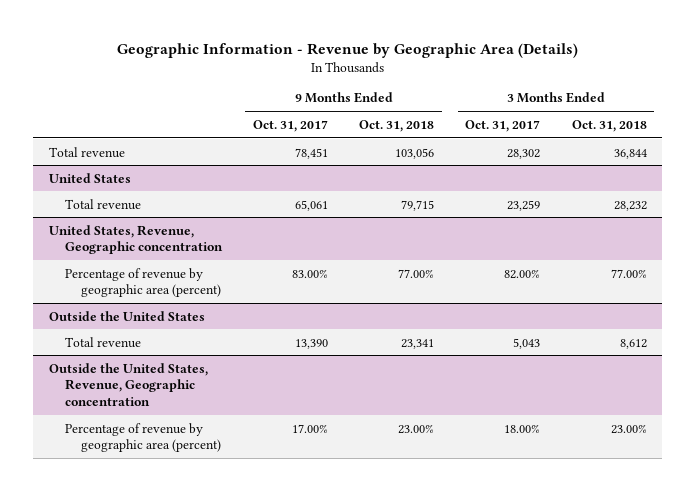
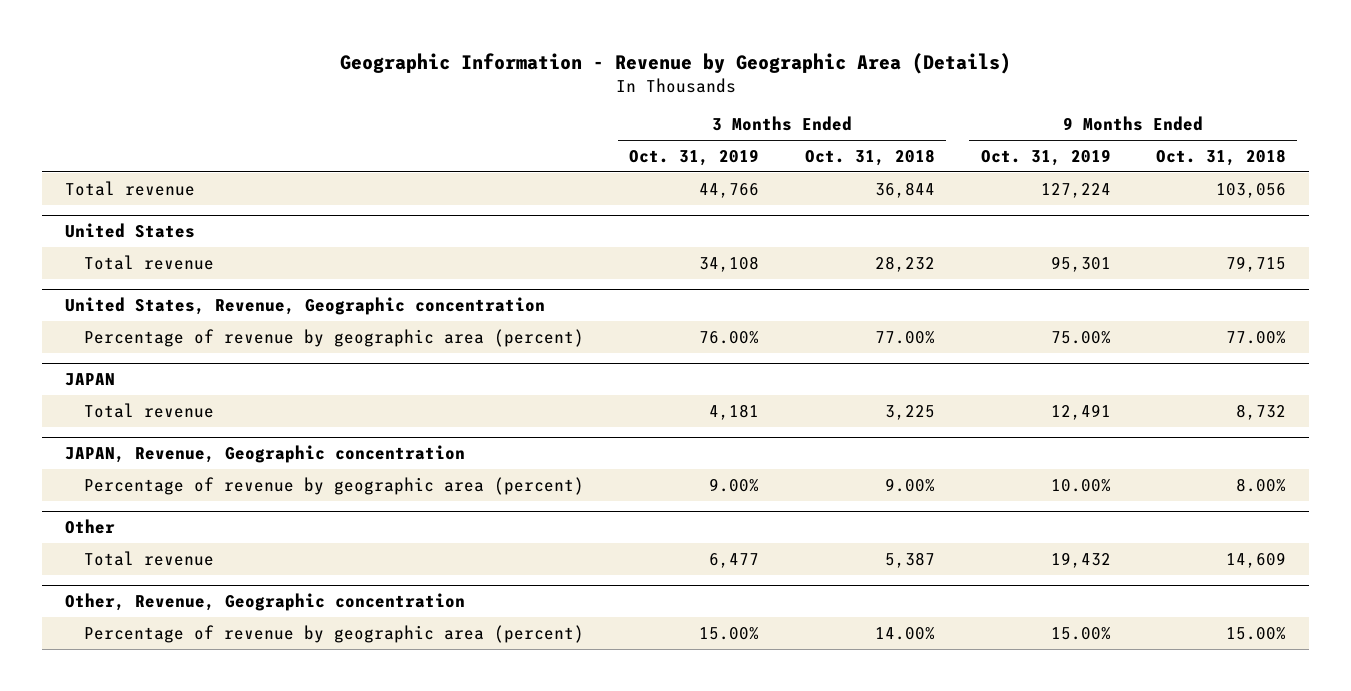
- | 9 Months Ended Oct. 31, 2017 | 9 Months Ended Oct. 31, 2018 | 3 Months Ended Oct. 31, 2017 | 3 Months Ended Oct. 31, 2018
+ | 3 Months Ended Oct. 31, 2019 | 3 Months Ended Oct. 31, 2018 | 9 Months Ended Oct. 31, 2019 | 9 Months Ended Oct. 31, 2018
- Outside the United States
- Total revenue | 13,390 | 23,341 | 5,043 | 8,612
- Outside the United States, Revenue, Geographic concentration
- Percentage of revenue by geographic area (percent) | 17.00% | 23.00% | 18.00% | 23.00%
+ JAPAN
+ Total revenue | 4,181 | 3,225 | 12,491 | 8,732
+ JAPAN, Revenue, Geographic concentration
+ Percentage of revenue by geographic area (percent) | 9.00% | 9.00% | 10.00% | 8.00%
+ Other
+ Total revenue | 6,477 | 5,387 | 19,432 | 14,609
+ Other, Revenue, Geographic concentration
+ Percentage of revenue by geographic area (percent) | 15.00% | 14.00% | 15.00% | 15.00%

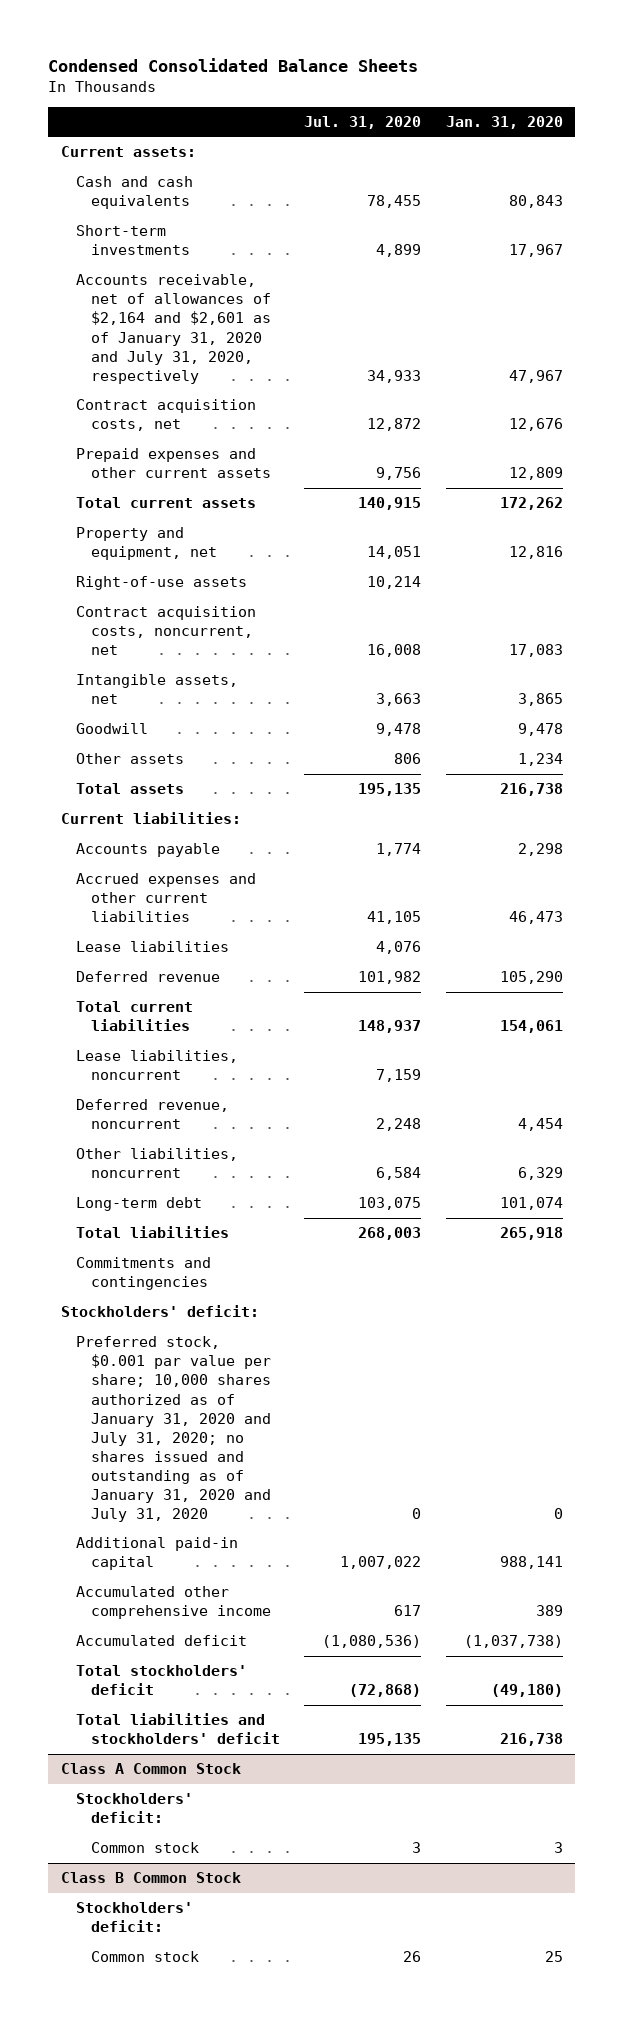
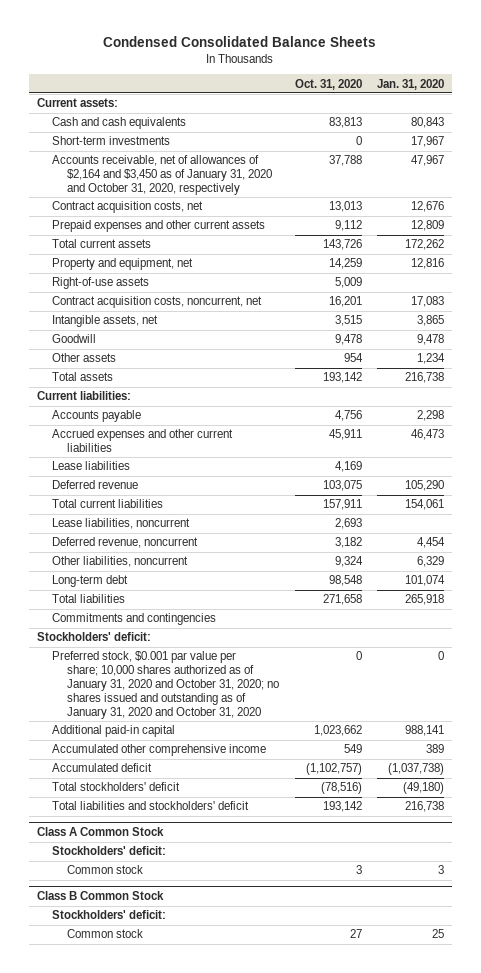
- | Jul. 31, 2020 | Jan. 31, 2020
+ | Oct. 31, 2020 | Jan. 31, 2020
- Accounts receivable, net of allowances of $2,164 and $2,601 as of January 31, 2020 and July 31, 2020, respectively | 34,933 | 47,967
+ Accounts receivable, net of allowances of $2,164 and $3,450 as of January 31, 2020 and October 31, 2020, respectively | 37,788 | 47,967
- Preferred stock, $0.001 par value per share; 10,000 shares authorized as of January 31, 2020 and July 31, 2020; no shares issued and outstanding as of January 31, 2020 and July 31, 2020 | 0 | 0
+ Preferred stock, $0.001 par value per share; 10,000 shares authorized as of January 31, 2020 and October 31, 2020; no shares issued and outstanding as of January 31, 2020 and October 31, 2020 | 0 | 0

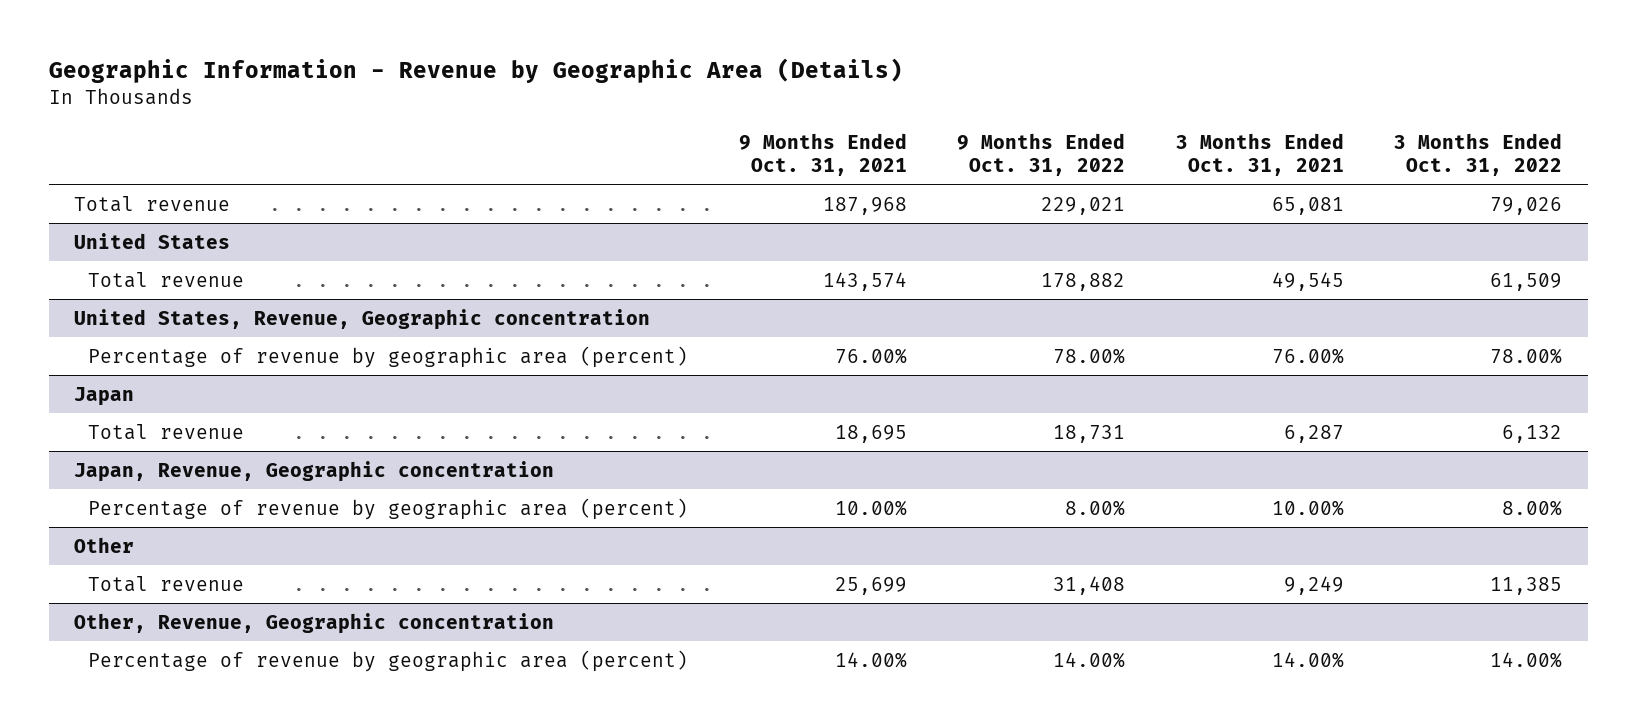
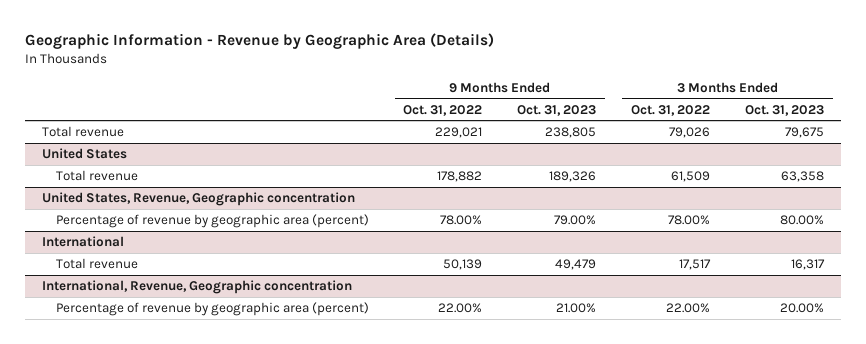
- | 9 Months Ended Oct. 31, 2021 | 9 Months Ended Oct. 31, 2022 | 3 Months Ended Oct. 31, 2021 | 3 Months Ended Oct. 31, 2022
+ | 9 Months Ended Oct. 31, 2022 | 9 Months Ended Oct. 31, 2023 | 3 Months Ended Oct. 31, 2022 | 3 Months Ended Oct. 31, 2023
- Japan
- Total revenue | 18,695 | 18,731 | 6,287 | 6,132
- Japan, Revenue, Geographic concentration
- Percentage of revenue by geographic area (percent) | 10.00% | 8.00% | 10.00% | 8.00%
- Other
- Total revenue | 25,699 | 31,408 | 9,249 | 11,385
- Other, Revenue, Geographic concentration
- Percentage of revenue by geographic area (percent) | 14.00% | 14.00% | 14.00% | 14.00%
+ International
+ Total revenue | 50,139 | 49,479 | 17,517 | 16,317
+ International, Revenue, Geographic concentration
+ Percentage of revenue by geographic area (percent) | 22.00% | 21.00% | 22.00% | 20.00%

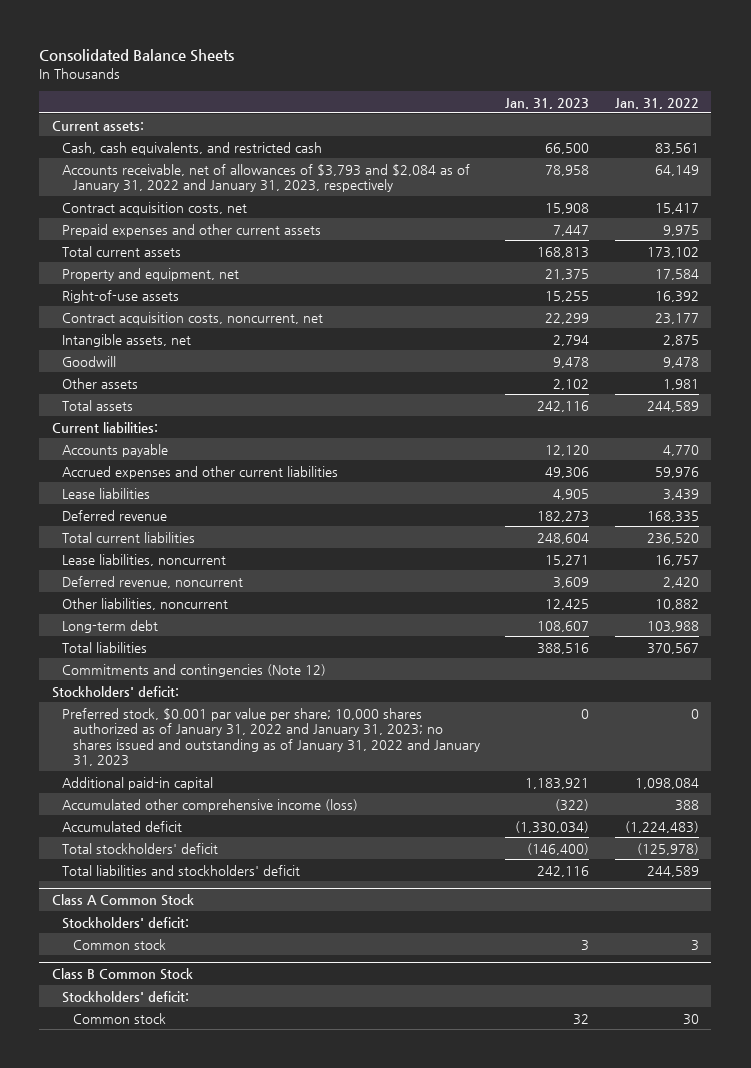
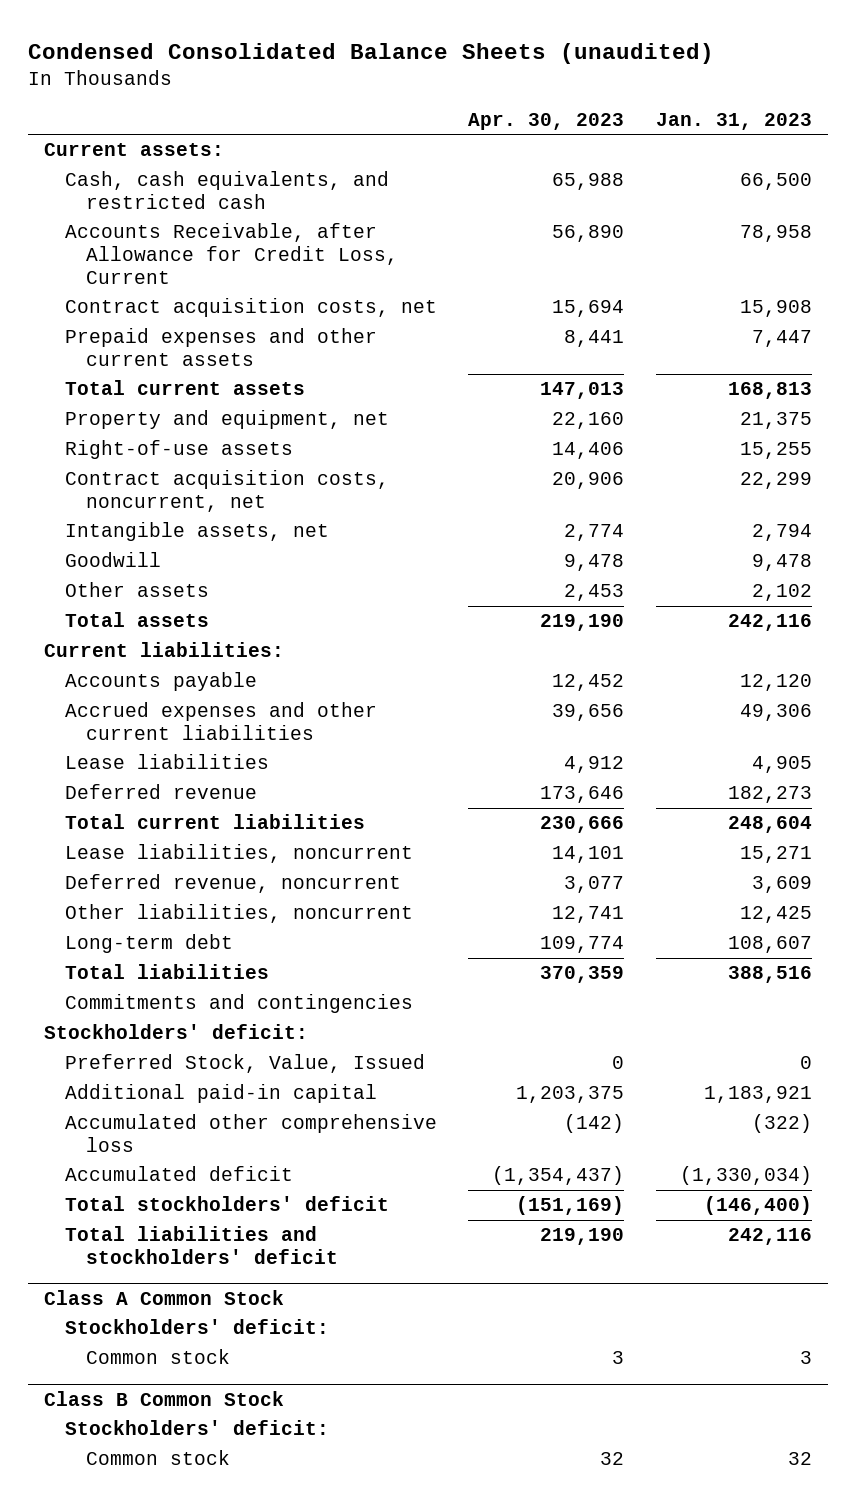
- Consolidated Balance Sheets
+ Condensed Consolidated Balance Sheets (unaudited)
- | Jan. 31, 2023 | Jan. 31, 2022
+ | Apr. 30, 2023 | Jan. 31, 2023
- Accounts receivable, net of allowances of $3,793 and $2,084 as of January 31, 2022 and January 31, 2023, respectively | 78,958 | 64,149
+ Accounts Receivable, after Allowance for Credit Loss, Current | 56,890 | 78,958
- Commitments and contingencies (Note 12)
+ Commitments and contingencies
- Preferred stock, $0.001 par value per share; 10,000 shares authorized as of January 31, 2022 and January 31, 2023; no shares issued and outstanding as of January 31, 2022 and January 31, 2023 | 0 | 0
+ Preferred Stock, Value, Issued | 0 | 0
- Accumulated other comprehensive income (loss) | (322) | 388
+ Accumulated other comprehensive loss | (142) | (322)

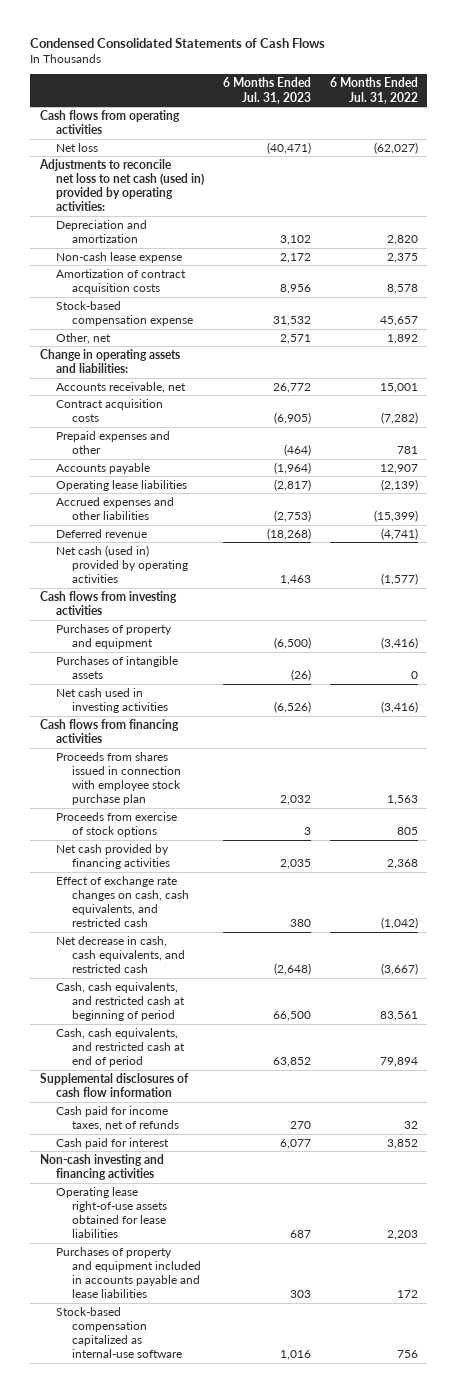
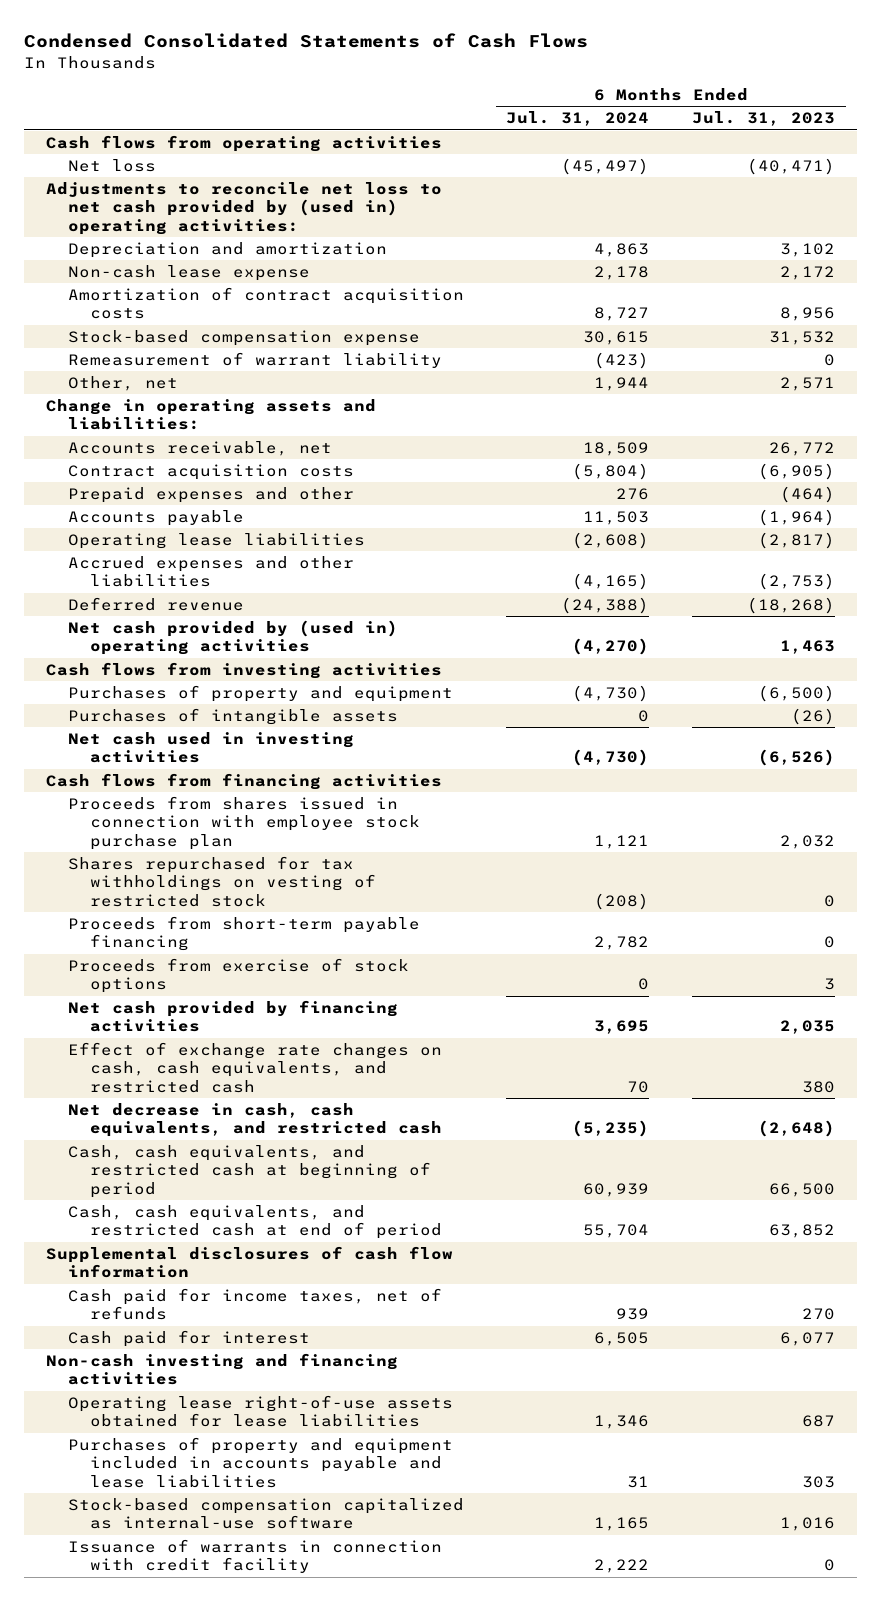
- | 6 Months Ended Jul. 31, 2023 | 6 Months Ended Jul. 31, 2022
+ | 6 Months Ended Jul. 31, 2024 | 6 Months Ended Jul. 31, 2023
- Adjustments to reconcile net loss to net cash (used in) provided by operating activities:
+ Adjustments to reconcile net loss to net cash provided by (used in) operating activities:
+ Remeasurement of warrant liability | (423) | 0
- Net cash (used in) provided by operating activities | 1,463 | (1,577)
+ Net cash provided by (used in) operating activities | (4,270) | 1,463
+ Shares repurchased for tax withholdings on vesting of restricted stock | (208) | 0
+ Proceeds from short-term payable financing | 2,782 | 0
+ Issuance of warrants in connection with credit facility | 2,222 | 0

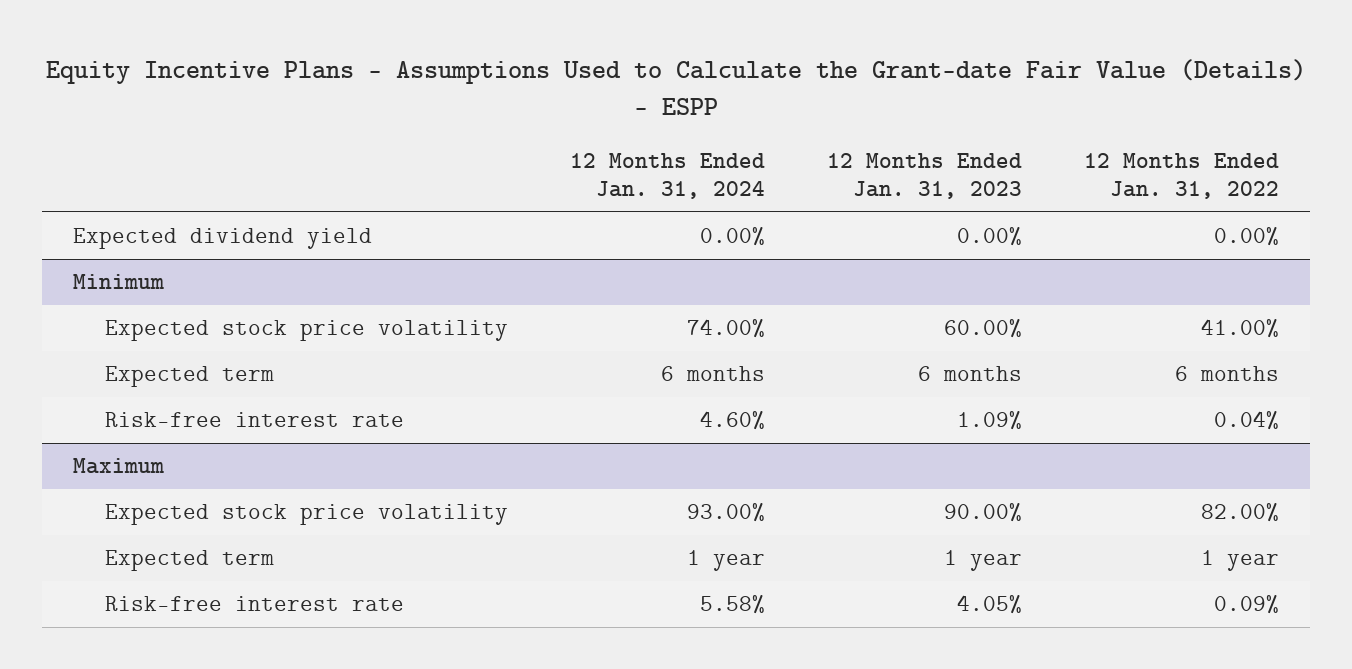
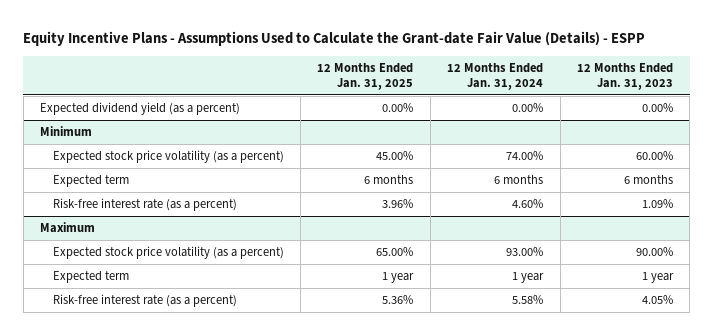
- | 12 Months Ended Jan. 31, 2024 | 12 Months Ended Jan. 31, 2023 | 12 Months Ended Jan. 31, 2022
+ | 12 Months Ended Jan. 31, 2025 | 12 Months Ended Jan. 31, 2024 | 12 Months Ended Jan. 31, 2023
- Expected dividend yield | 0.00% | 0.00% | 0.00%
+ Expected dividend yield (as a percent) | 0.00% | 0.00% | 0.00%
@ Minimum
- Expected stock price volatility | 74.00% | 60.00% | 41.00%
+ Expected stock price volatility (as a percent) | 45.00% | 74.00% | 60.00%
- Risk-free interest rate | 4.60% | 1.09% | 0.04%
+ Risk-free interest rate (as a percent) | 3.96% | 4.60% | 1.09%
@ Maximum
- Expected stock price volatility | 93.00% | 90.00% | 82.00%
+ Expected stock price volatility (as a percent) | 65.00% | 93.00% | 90.00%
- Risk-free interest rate | 5.58% | 4.05% | 0.09%
+ Risk-free interest rate (as a percent) | 5.36% | 5.58% | 4.05%

